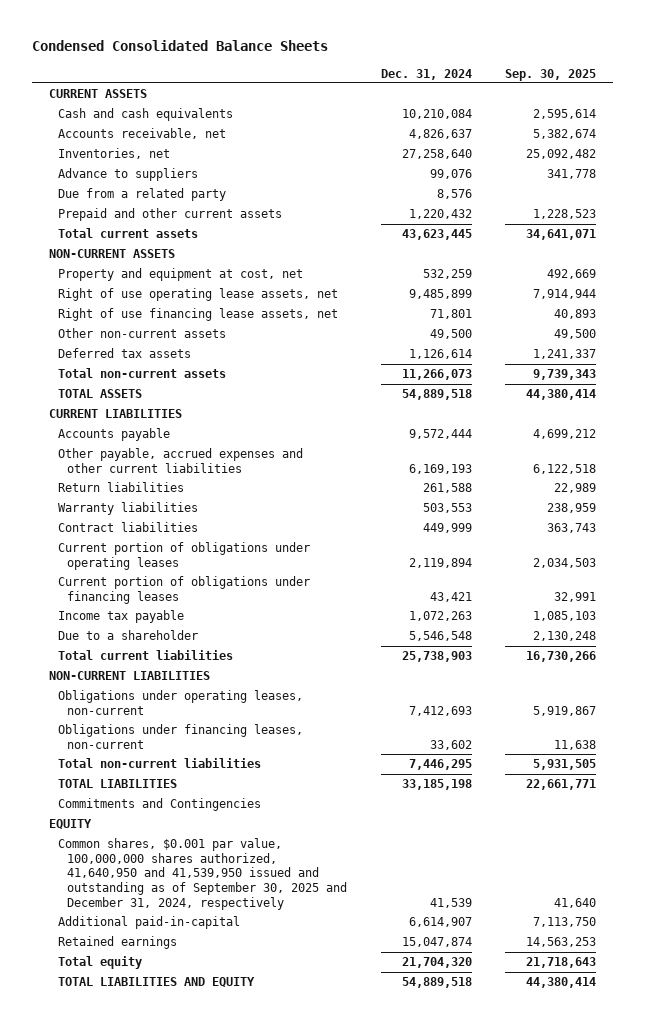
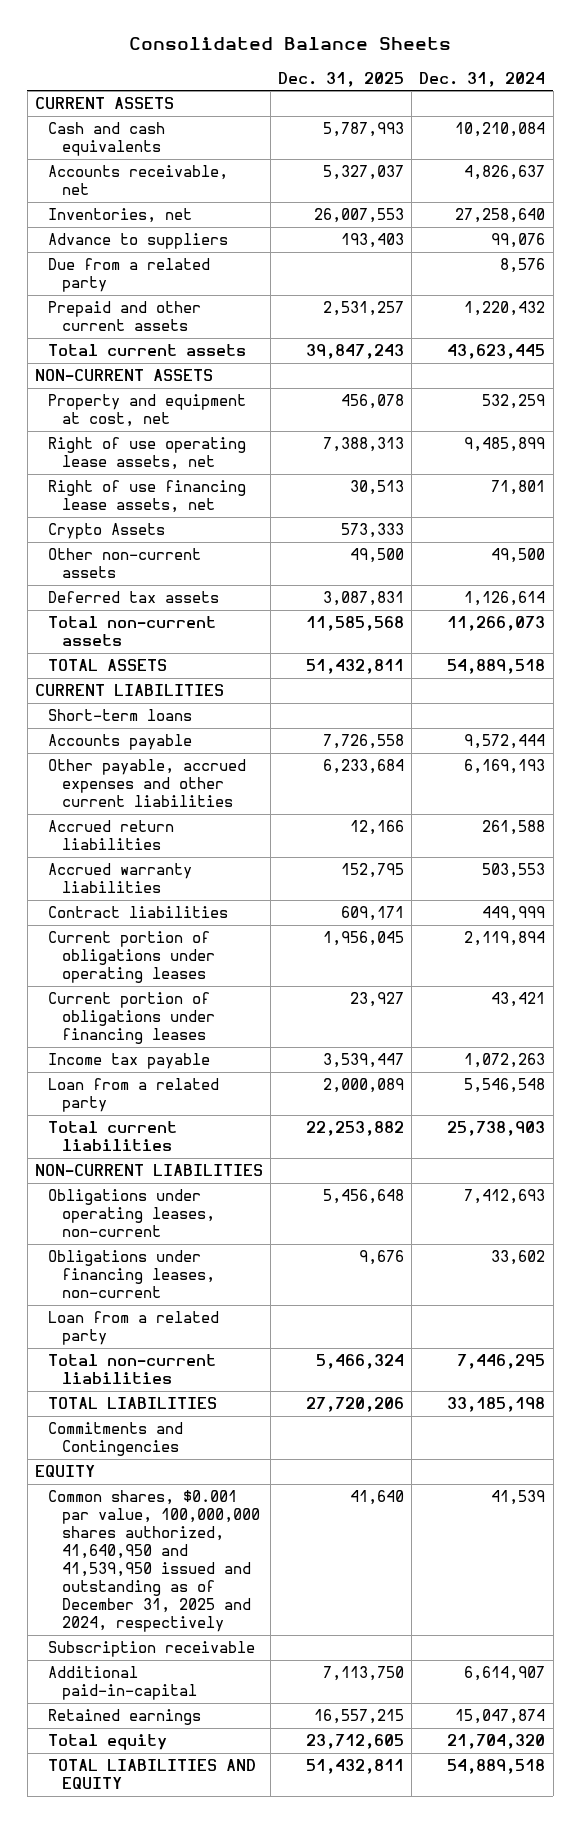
- Condensed Consolidated Balance Sheets
+ Consolidated Balance Sheets
- | Dec. 31, 2024 | Sep. 30, 2025
+ | Dec. 31, 2025 | Dec. 31, 2024
+ Crypto Assets | 573,333 |
+ Short-term loans
- Return liabilities | 261,588 | 22,989
- Warranty liabilities | 503,553 | 238,959
+ Accrued return liabilities | 12,166 | 261,588
+ Accrued warranty liabilities | 152,795 | 503,553
- Due to a shareholder | 5,546,548 | 2,130,248
+ Loan from a related party | 2,000,089 | 5,546,548
+ Loan from a related party
- Common shares, $0.001 par value, 100,000,000 shares authorized, 41,640,950 and 41,539,950 issued and outstanding as of September 30, 2025 and December 31, 2024, respectively | 41,539 | 41,640
+ Common shares, $0.001 par value, 100,000,000 shares authorized, 41,640,950 and 41,539,950 issued and outstanding as of December 31, 2025 and 2024, respectively | 41,640 | 41,539
+ Subscription receivable

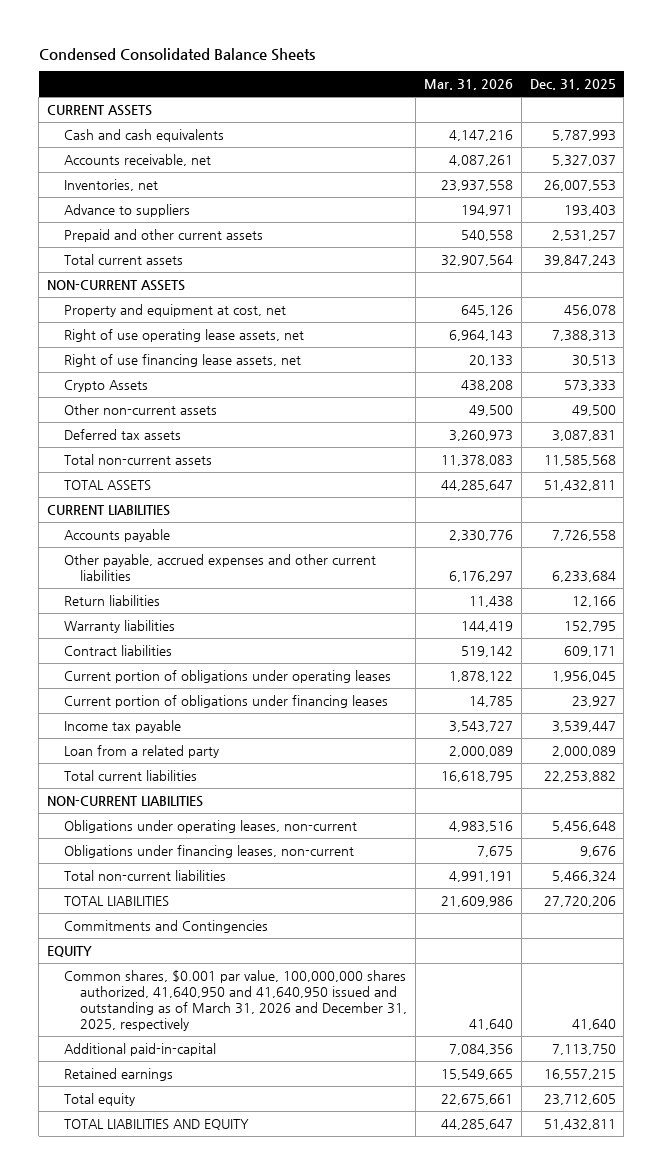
- Consolidated Balance Sheets
+ Condensed Consolidated Balance Sheets
- | Dec. 31, 2025 | Dec. 31, 2024
+ | Mar. 31, 2026 | Dec. 31, 2025
- Due from a related party | | 8,576
- Short-term loans
- Accrued return liabilities | 12,166 | 261,588
- Accrued warranty liabilities | 152,795 | 503,553
+ Return liabilities | 11,438 | 12,166
+ Warranty liabilities | 144,419 | 152,795
- Loan from a related party
- Common shares, $0.001 par value, 100,000,000 shares authorized, 41,640,950 and 41,539,950 issued and outstanding as of December 31, 2025 and 2024, respectively | 41,640 | 41,539
- Subscription receivable
+ Common shares, $0.001 par value, 100,000,000 shares authorized, 41,640,950 and 41,640,950 issued and outstanding as of March 31, 2026 and December 31, 2025, respectively | 41,640 | 41,640

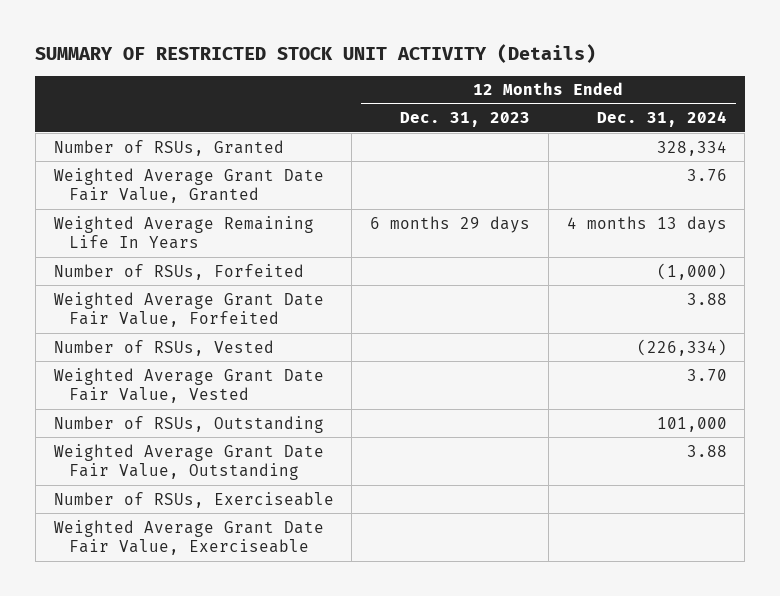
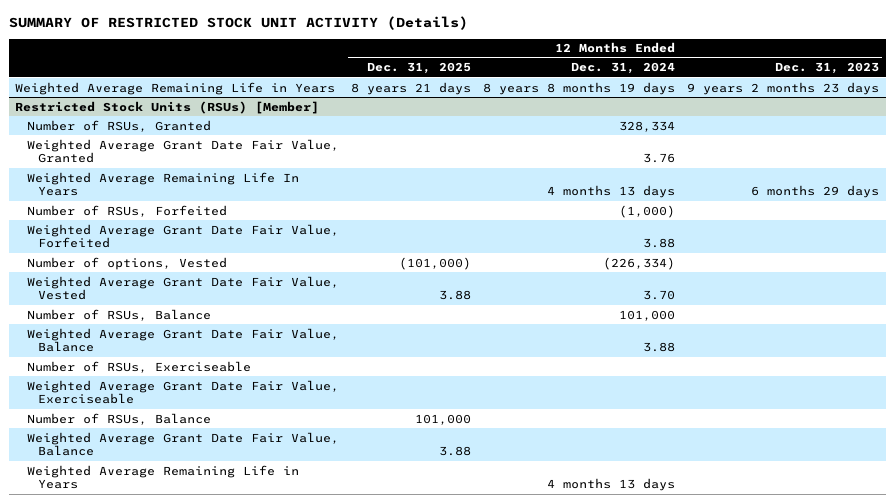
- | 12 Months Ended Dec. 31, 2023 | 12 Months Ended Dec. 31, 2024
+ | 12 Months Ended Dec. 31, 2025 | 12 Months Ended Dec. 31, 2024 | 12 Months Ended Dec. 31, 2023
+ Weighted Average Remaining Life in Years | 8 years 21 days | 8 years 8 months 19 days | 9 years 2 months 23 days
+ Restricted Stock Units (RSUs) [Member]
- Number of RSUs, Vested | | (226,334)
+ Number of options, Vested | (101,000) | (226,334) |
- Number of RSUs, Outstanding | | 101,000
- Weighted Average Grant Date Fair Value, Outstanding | | 3.88
+ Number of RSUs, Balance | | 101,000 |
+ Weighted Average Grant Date Fair Value, Balance | | 3.88 |
+ Number of RSUs, Balance | 101,000 | |
+ Weighted Average Grant Date Fair Value, Balance | 3.88 | |
+ Weighted Average Remaining Life in Years | | 4 months 13 days |

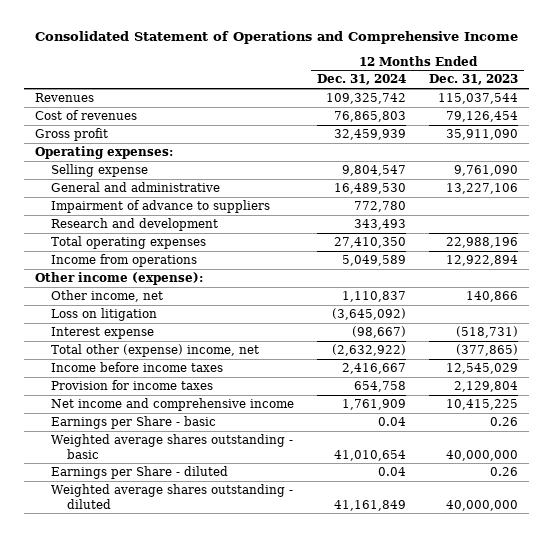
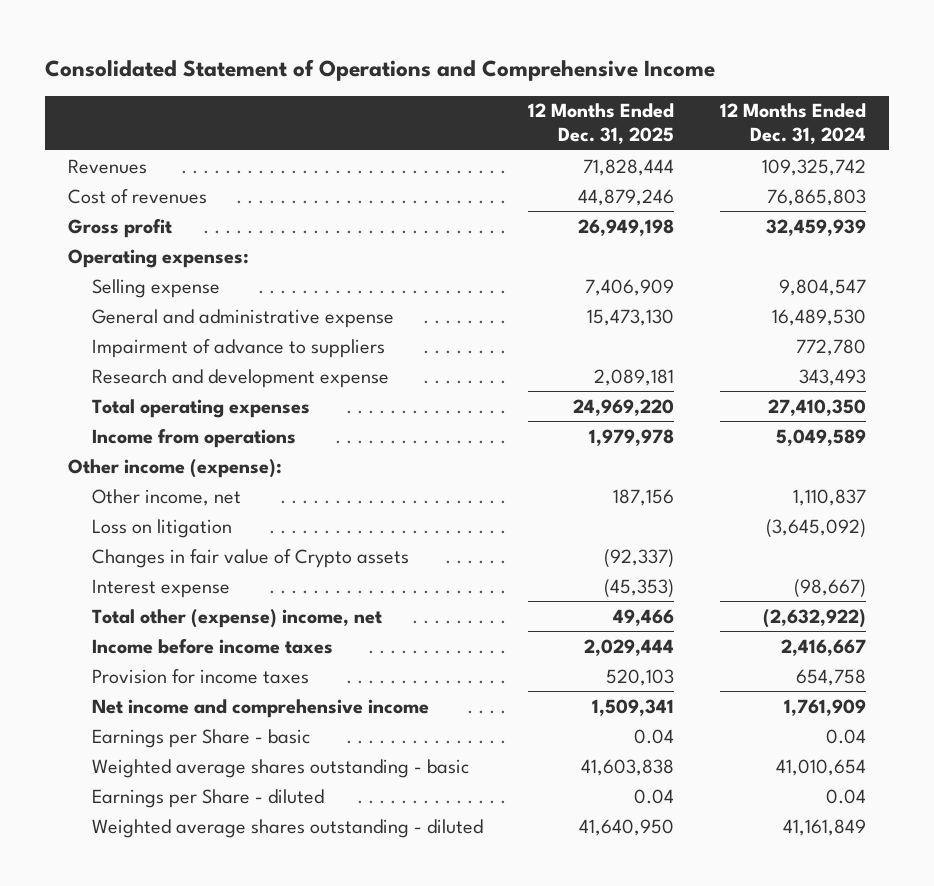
- | 12 Months Ended Dec. 31, 2024 | 12 Months Ended Dec. 31, 2023
+ | 12 Months Ended Dec. 31, 2025 | 12 Months Ended Dec. 31, 2024
- General and administrative | 16,489,530 | 13,227,106
+ General and administrative expense | 15,473,130 | 16,489,530
- Research and development | 343,493 |
+ Research and development expense | 2,089,181 | 343,493
+ Changes in fair value of Crypto assets | (92,337) |

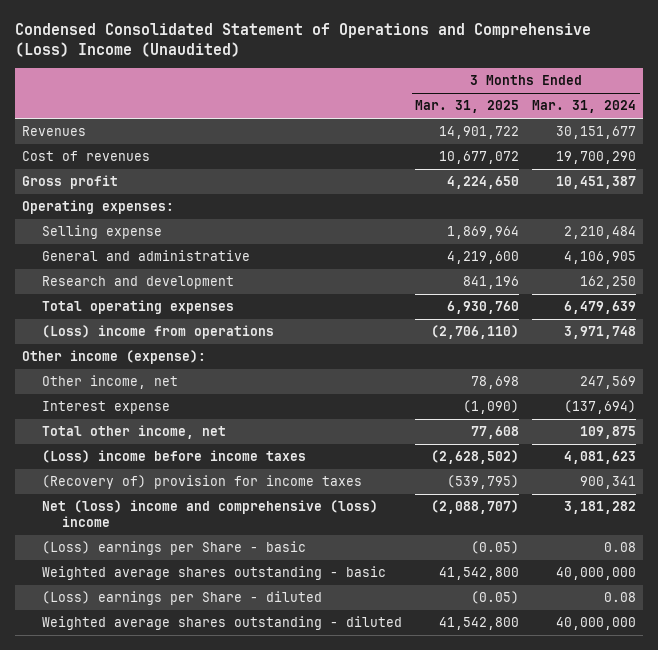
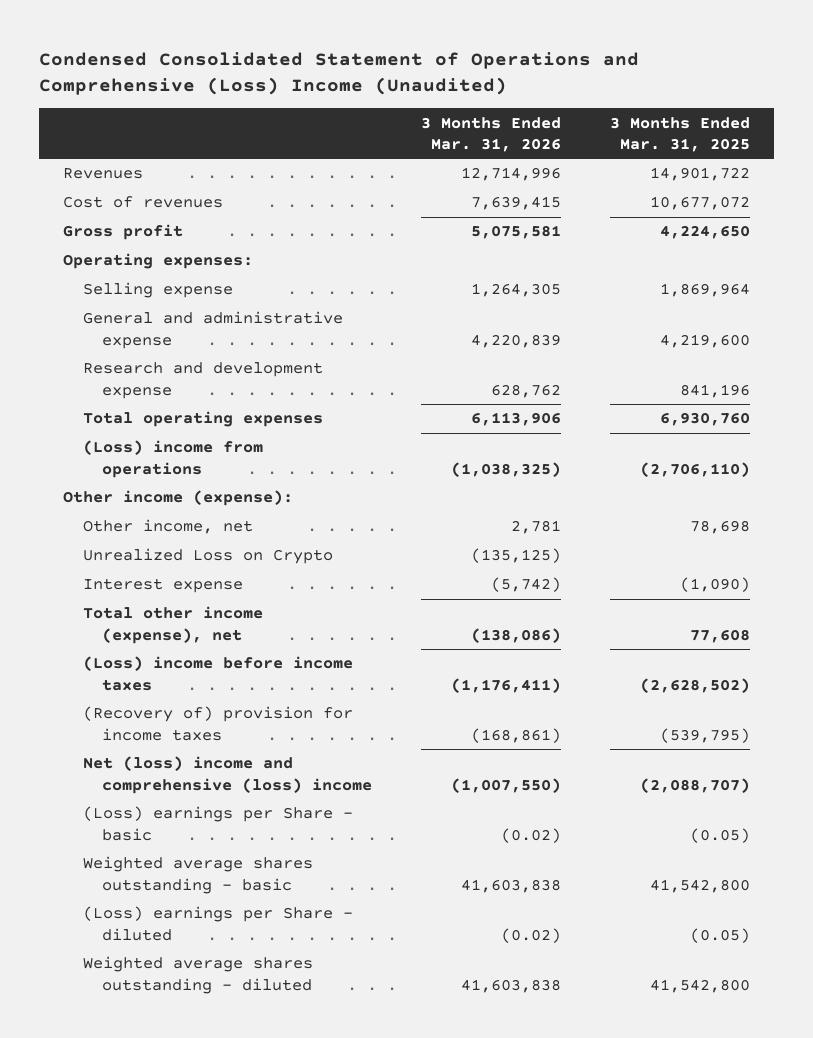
- | 3 Months Ended Mar. 31, 2025 | 3 Months Ended Mar. 31, 2024
+ | 3 Months Ended Mar. 31, 2026 | 3 Months Ended Mar. 31, 2025
- General and administrative | 4,219,600 | 4,106,905
- Research and development | 841,196 | 162,250
+ General and administrative expense | 4,220,839 | 4,219,600
+ Research and development expense | 628,762 | 841,196
+ Unrealized Loss on Crypto | (135,125) |
- Total other income, net | 77,608 | 109,875
+ Total other income (expense), net | (138,086) | 77,608

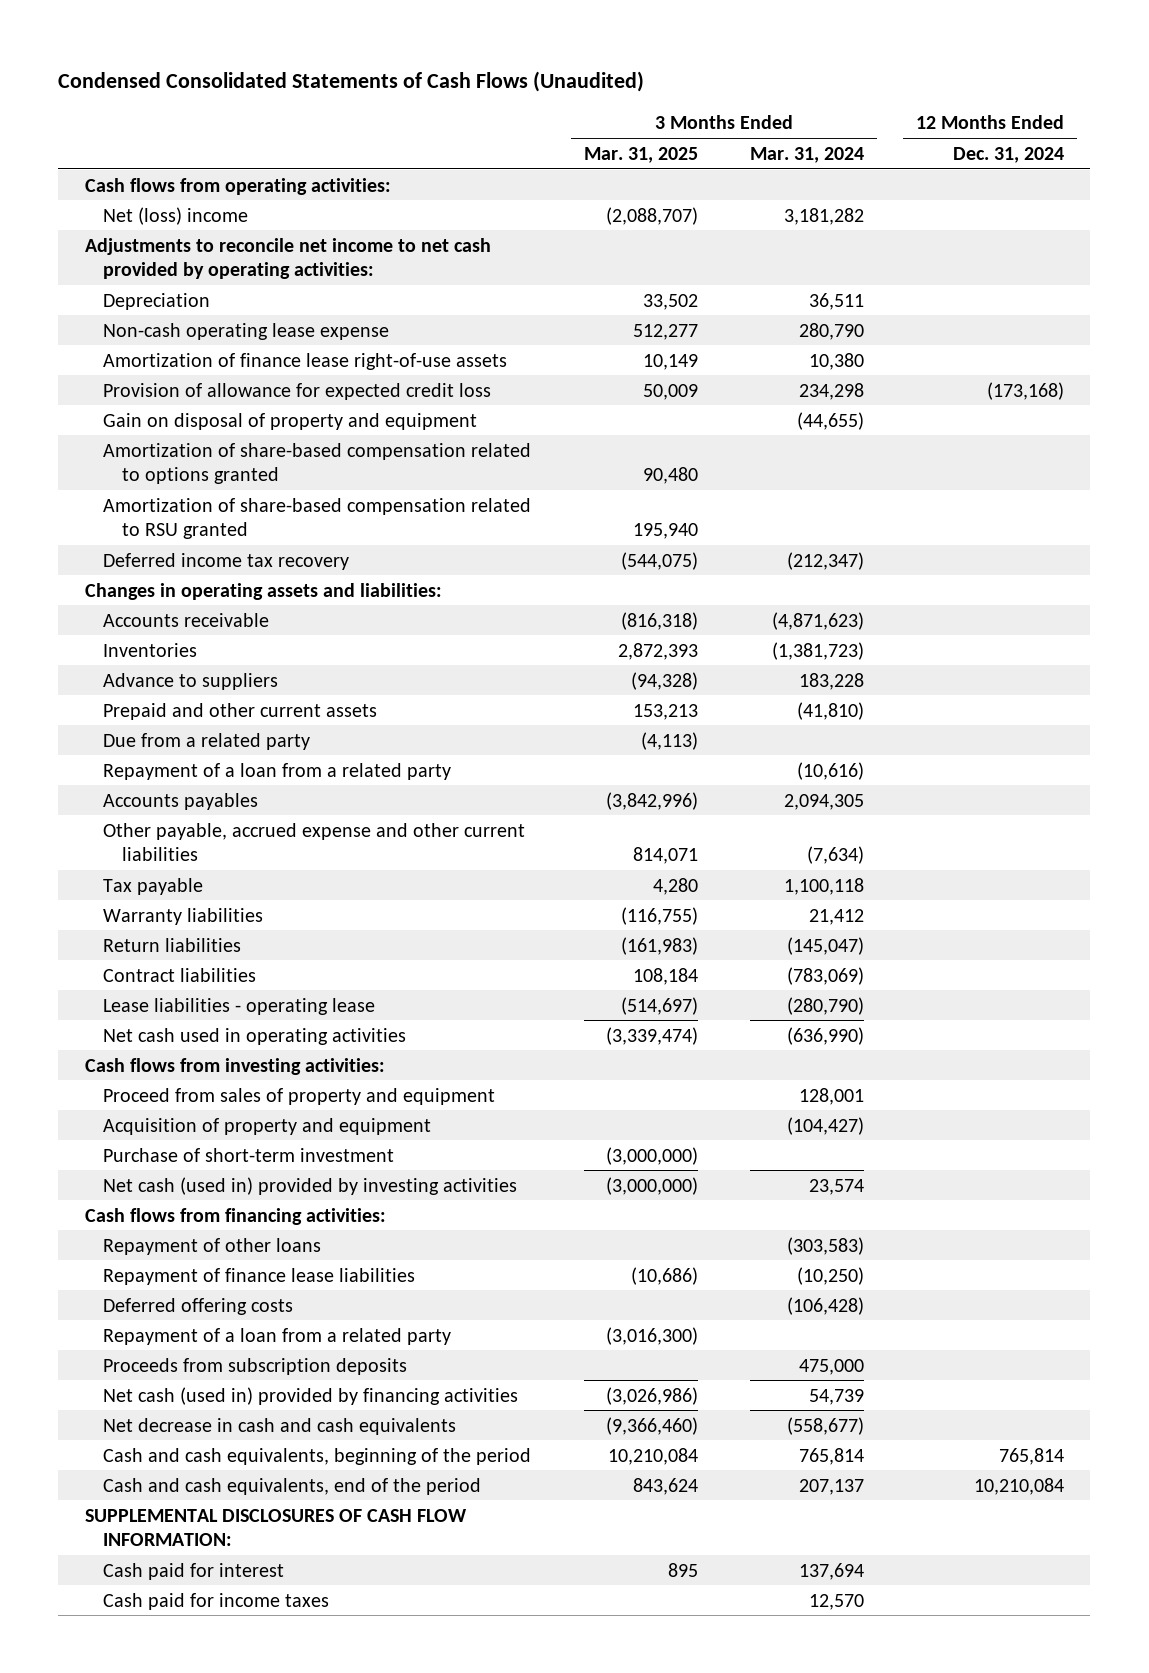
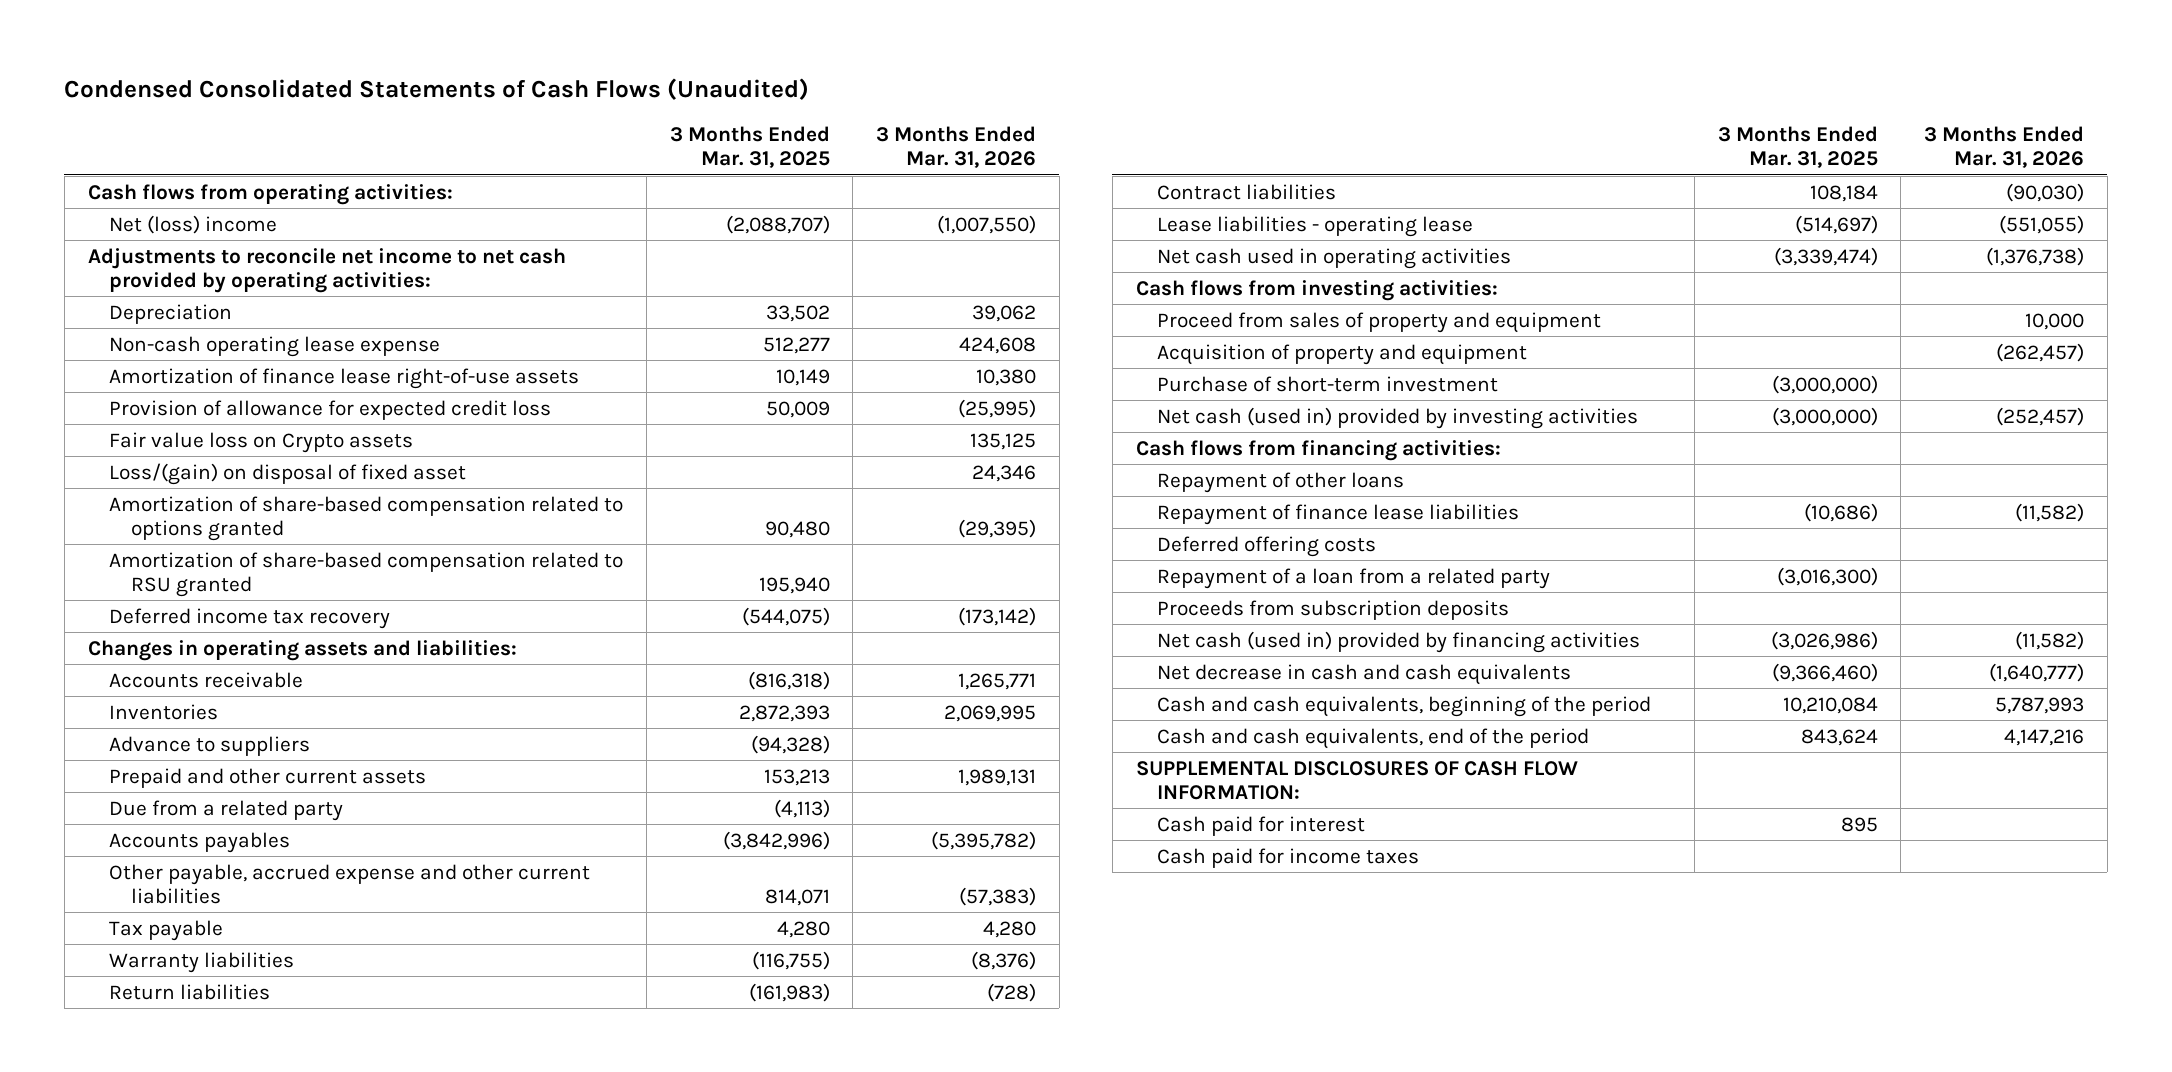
- | 3 Months Ended Mar. 31, 2025 | 3 Months Ended Mar. 31, 2024 | 12 Months Ended Dec. 31, 2024
+ | 3 Months Ended Mar. 31, 2025 | 3 Months Ended Mar. 31, 2026
- Gain on disposal of property and equipment | | (44,655) |
+ Fair value loss on Crypto assets | | 135,125
+ Loss/(gain) on disposal of fixed asset | | 24,346
- Repayment of a loan from a related party | | (10,616) |

